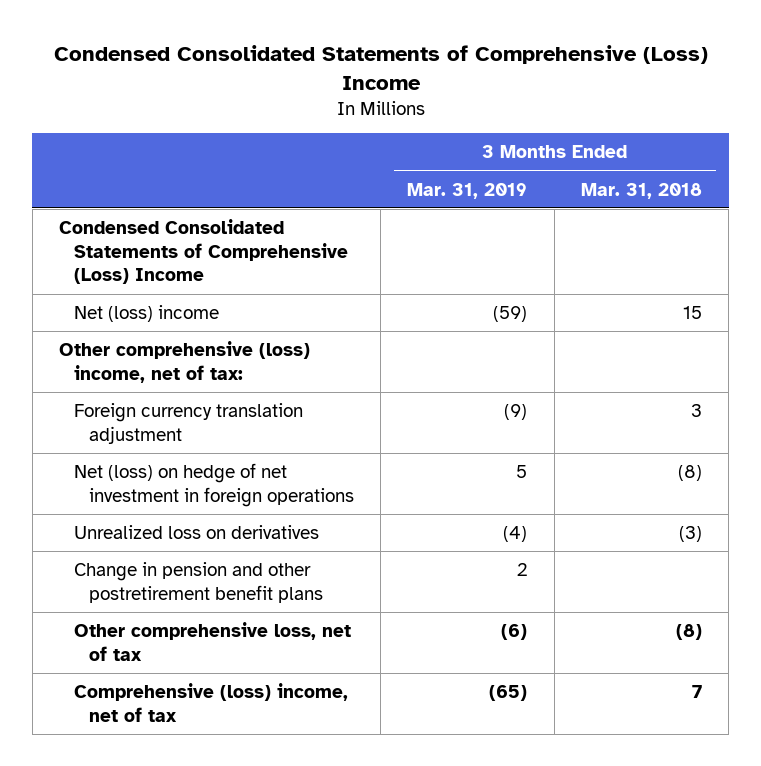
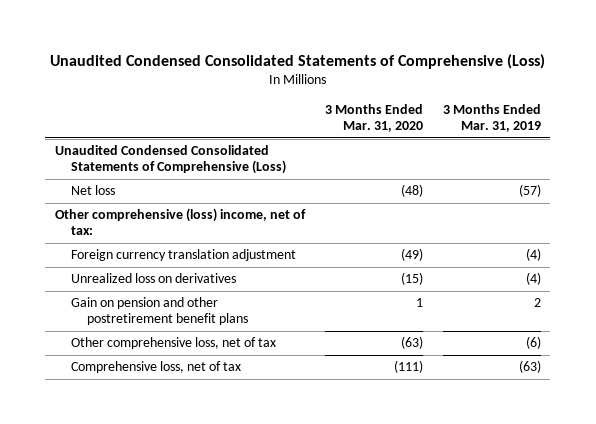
- Condensed Consolidated Statements of Comprehensive (Loss) Income
+ Unaudited Condensed Consolidated Statements of Comprehensive (Loss)
- | 3 Months Ended Mar. 31, 2019 | 3 Months Ended Mar. 31, 2018
+ | 3 Months Ended Mar. 31, 2020 | 3 Months Ended Mar. 31, 2019
- Condensed Consolidated Statements of Comprehensive (Loss) Income
- Net (loss) income | (59) | 15
+ Unaudited Condensed Consolidated Statements of Comprehensive (Loss)
+ Net loss | (48) | (57)
- Foreign currency translation adjustment | (9) | 3
- Net (loss) on hedge of net investment in foreign operations | 5 | (8)
+ Foreign currency translation adjustment | (49) | (4)
- Change in pension and other postretirement benefit plans | 2 |
+ Gain on pension and other postretirement benefit plans | 1 | 2
- Comprehensive (loss) income, net of tax | (65) | 7
+ Comprehensive loss, net of tax | (111) | (63)

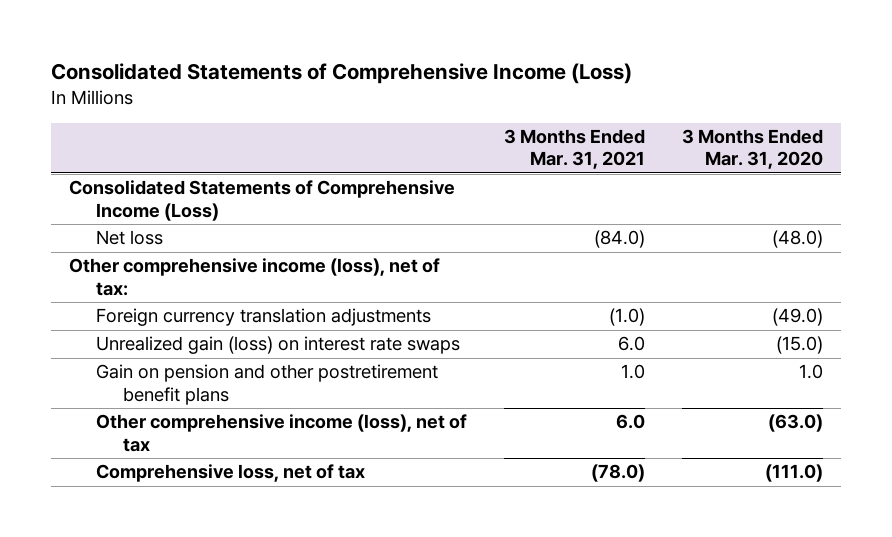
- Unaudited Condensed Consolidated Statements of Comprehensive (Loss)
+ Consolidated Statements of Comprehensive Income (Loss)
- | 3 Months Ended Mar. 31, 2020 | 3 Months Ended Mar. 31, 2019
+ | 3 Months Ended Mar. 31, 2021 | 3 Months Ended Mar. 31, 2020
- Unaudited Condensed Consolidated Statements of Comprehensive (Loss)
- Net loss | (48) | (57)
- Other comprehensive (loss) income, net of tax:
- Foreign currency translation adjustment | (49) | (4)
- Unrealized loss on derivatives | (15) | (4)
- Gain on pension and other postretirement benefit plans | 1 | 2
- Other comprehensive loss, net of tax | (63) | (6)
- Comprehensive loss, net of tax | (111) | (63)
+ Consolidated Statements of Comprehensive Income (Loss)
+ Net loss | (84.0) | (48.0)
+ Other comprehensive income (loss), net of tax:
+ Foreign currency translation adjustments | (1.0) | (49.0)
+ Unrealized gain (loss) on interest rate swaps | 6.0 | (15.0)
+ Gain on pension and other postretirement benefit plans | 1.0 | 1.0
+ Other comprehensive income (loss), net of tax | 6.0 | (63.0)
+ Comprehensive loss, net of tax | (78.0) | (111.0)

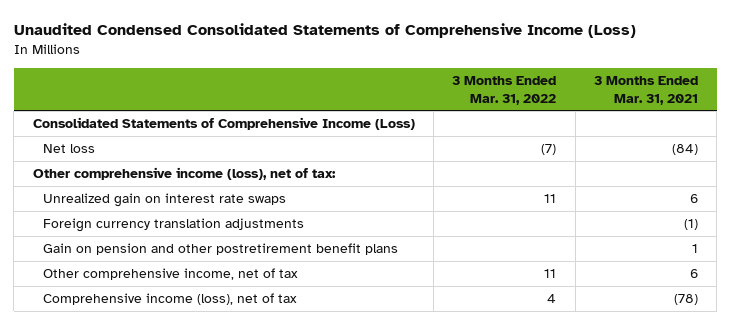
- Consolidated Statements of Comprehensive Income (Loss)
+ Unaudited Condensed Consolidated Statements of Comprehensive Income (Loss)
- | 3 Months Ended Mar. 31, 2021 | 3 Months Ended Mar. 31, 2020
+ | 3 Months Ended Mar. 31, 2022 | 3 Months Ended Mar. 31, 2021
- Net loss | (84.0) | (48.0)
+ Net loss | (7) | (84)
- Foreign currency translation adjustments | (1.0) | (49.0)
- Unrealized gain (loss) on interest rate swaps | 6.0 | (15.0)
- Gain on pension and other postretirement benefit plans | 1.0 | 1.0
- Other comprehensive income (loss), net of tax | 6.0 | (63.0)
- Comprehensive loss, net of tax | (78.0) | (111.0)
+ Unrealized gain on interest rate swaps | 11 | 6
+ Foreign currency translation adjustments | | (1)
+ Gain on pension and other postretirement benefit plans | | 1
+ Other comprehensive income, net of tax | 11 | 6
+ Comprehensive income (loss), net of tax | 4 | (78)

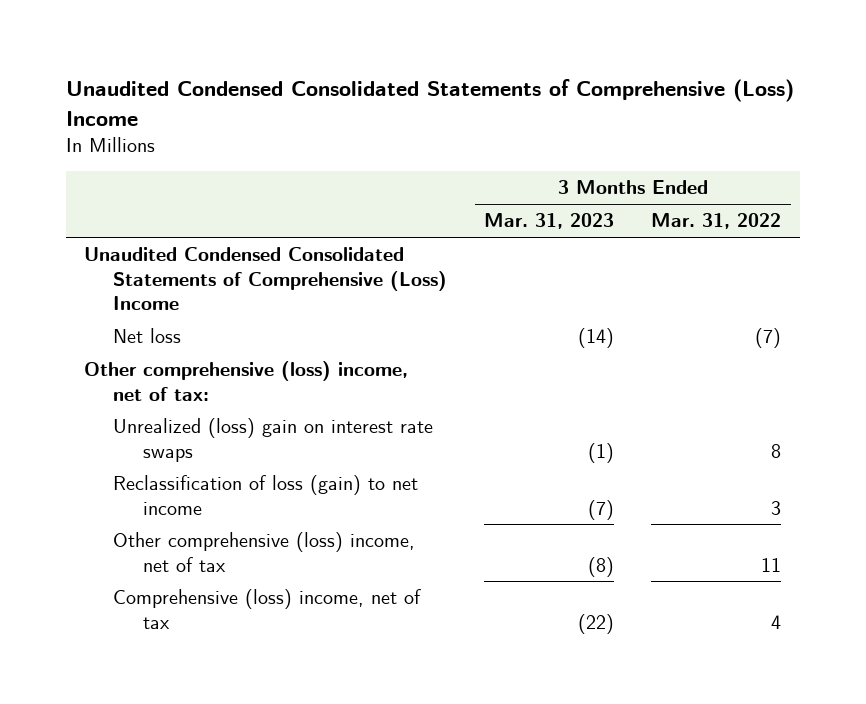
- Unaudited Condensed Consolidated Statements of Comprehensive Income (Loss)
+ Unaudited Condensed Consolidated Statements of Comprehensive (Loss) Income
- | 3 Months Ended Mar. 31, 2022 | 3 Months Ended Mar. 31, 2021
+ | 3 Months Ended Mar. 31, 2023 | 3 Months Ended Mar. 31, 2022
- Consolidated Statements of Comprehensive Income (Loss)
+ Unaudited Condensed Consolidated Statements of Comprehensive (Loss) Income
- Other comprehensive income (loss), net of tax:
- Unrealized gain on interest rate swaps | 11 | 6
- Foreign currency translation adjustments | | (1)
- Gain on pension and other postretirement benefit plans | | 1
- Other comprehensive income, net of tax | 11 | 6
- Comprehensive income (loss), net of tax | 4 | (78)
+ Other comprehensive (loss) income, net of tax:
+ Unrealized (loss) gain on interest rate swaps | (1) | 8
+ Reclassification of loss (gain) to net income | (7) | 3
+ Other comprehensive (loss) income, net of tax | (8) | 11
+ Comprehensive (loss) income, net of tax | (22) | 4

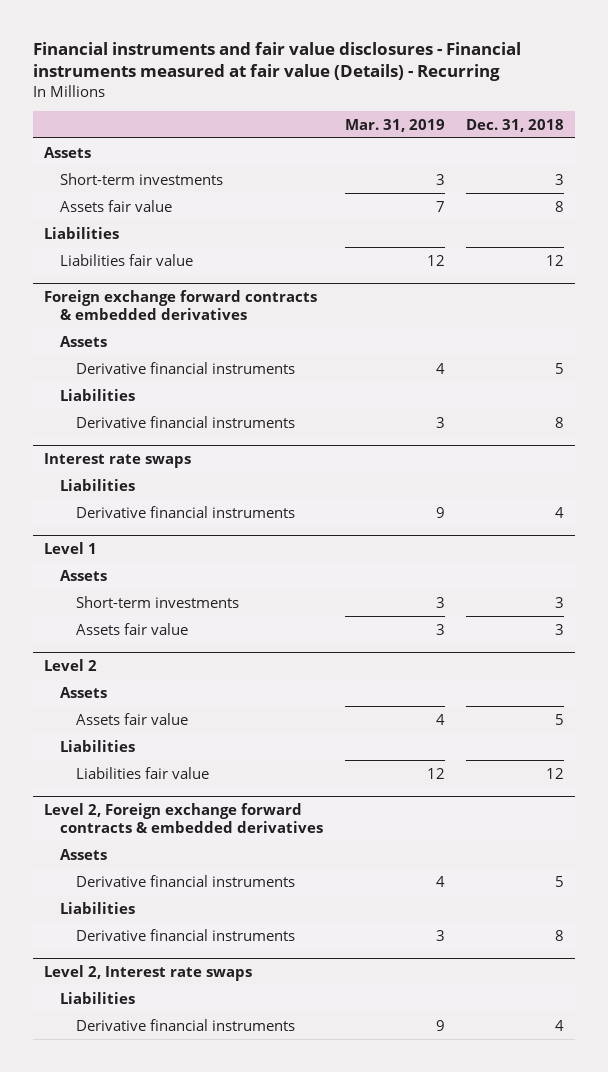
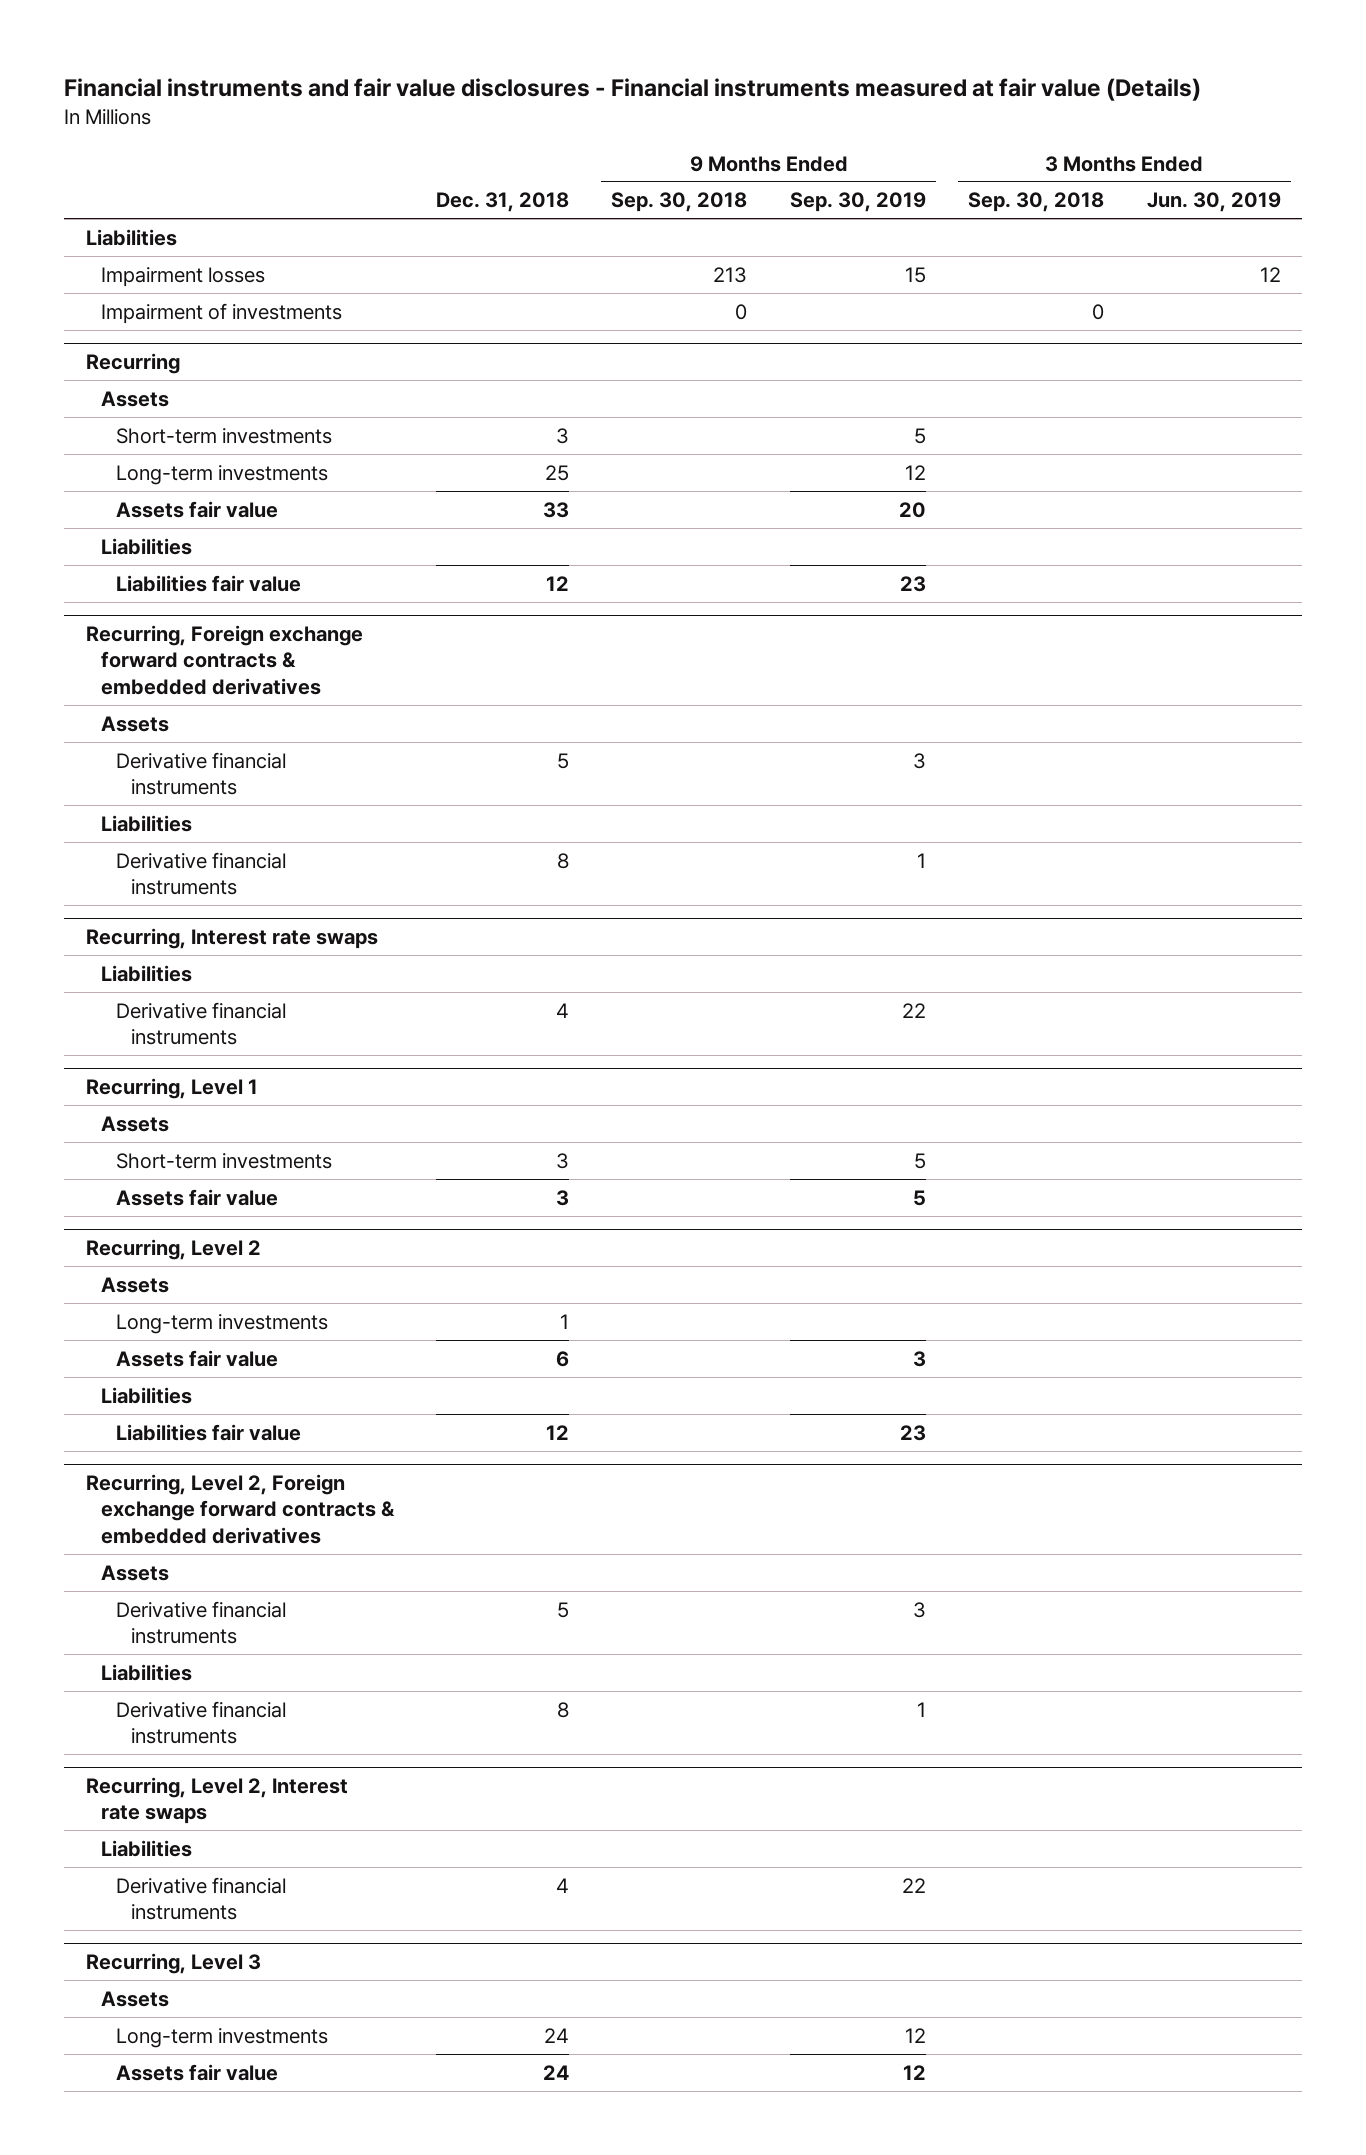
- Financial instruments and fair value disclosures - Financial instruments measured at fair value (Details) - Recurring
+ Financial instruments and fair value disclosures - Financial instruments measured at fair value (Details)
- | Mar. 31, 2019 | Dec. 31, 2018
+ | Dec. 31, 2018 | 9 Months Ended Sep. 30, 2018 | 9 Months Ended Sep. 30, 2019 | 3 Months Ended Sep. 30, 2018 | 3 Months Ended Jun. 30, 2019
+ Liabilities
+ Impairment losses | | 213 | 15 | | 12
+ Impairment of investments | | 0 | | 0 |
+ Recurring
- Assets fair value | 7 | 8
+ Long-term investments | 25 | | 12 | |
+ Assets fair value | 33 | | 20 | |
- Foreign exchange forward contracts & embedded derivatives
+ Recurring, Foreign exchange forward contracts & embedded derivatives
- Interest rate swaps
+ Recurring, Interest rate swaps
- Level 1
+ Recurring, Level 1
- Level 2
+ Recurring, Level 2
- Assets fair value | 4 | 5
+ Long-term investments | 1 | | | |
+ Assets fair value | 6 | | 3 | |
- Level 2, Foreign exchange forward contracts & embedded derivatives
+ Recurring, Level 2, Foreign exchange forward contracts & embedded derivatives
- Level 2, Interest rate swaps
+ Recurring, Level 2, Interest rate swaps
+ Recurring, Level 3
+ Assets
+ Long-term investments | 24 | | 12 | |
+ Assets fair value | 24 | | 12 | |

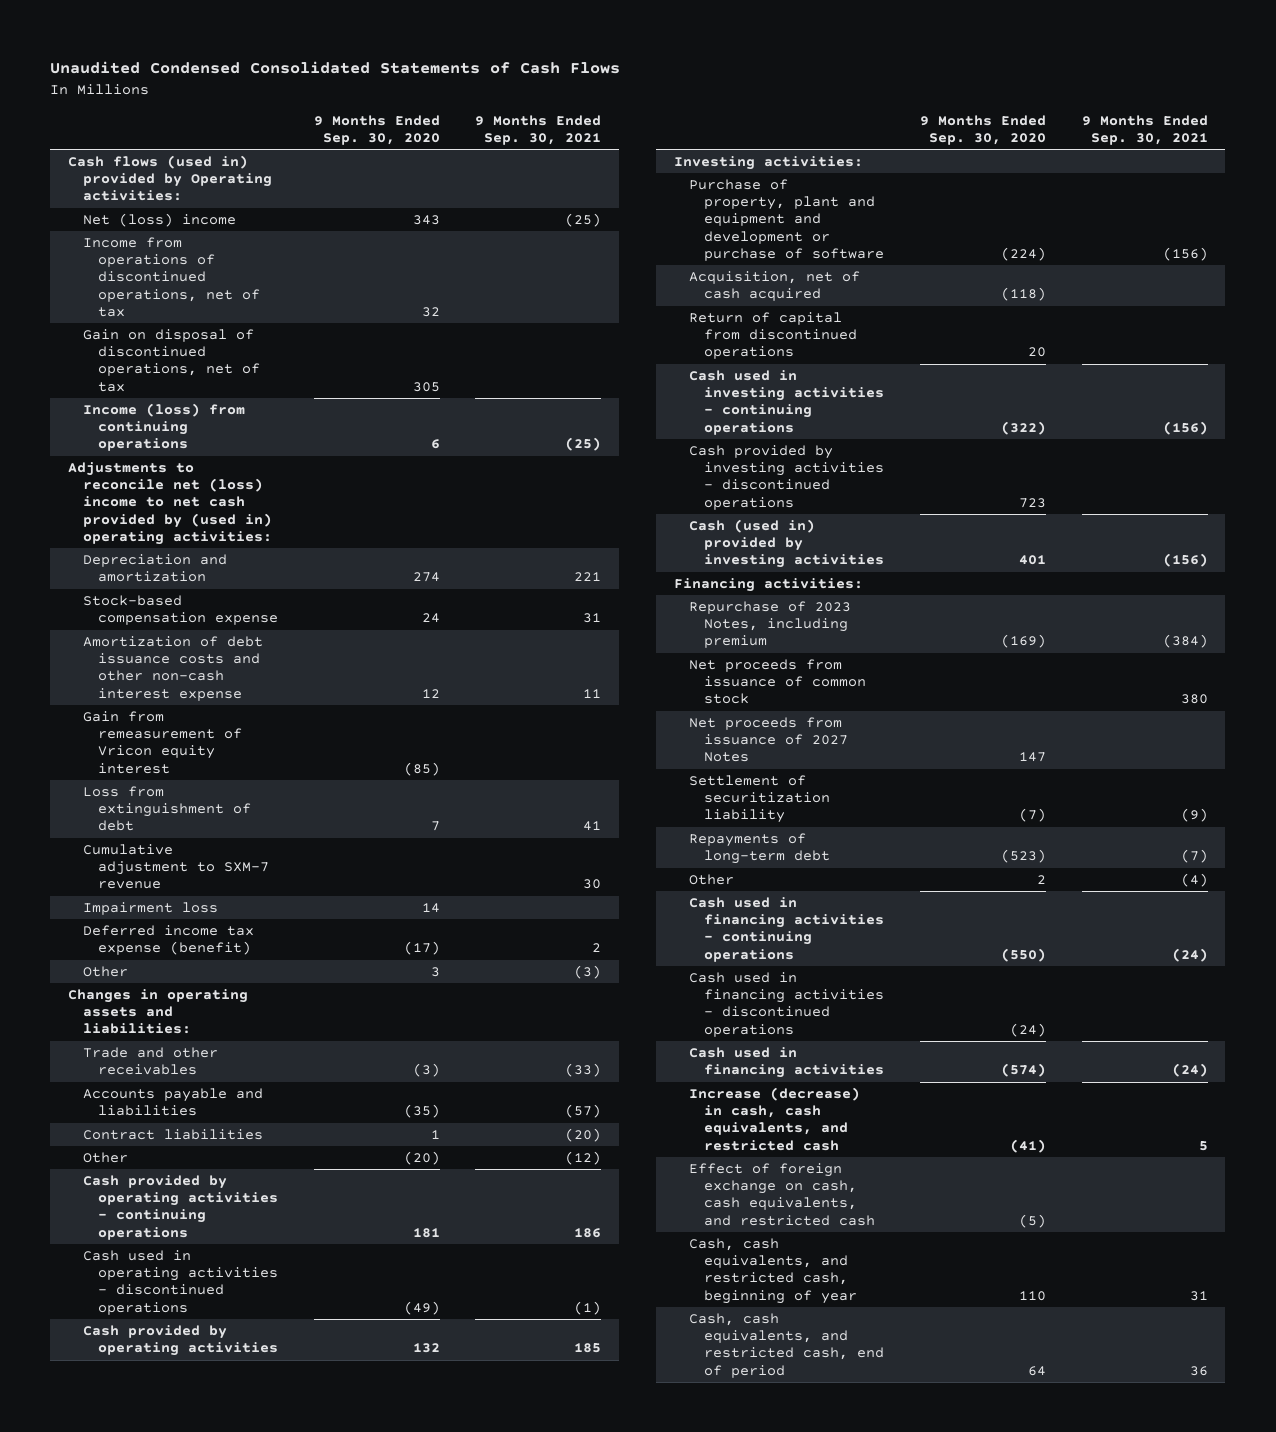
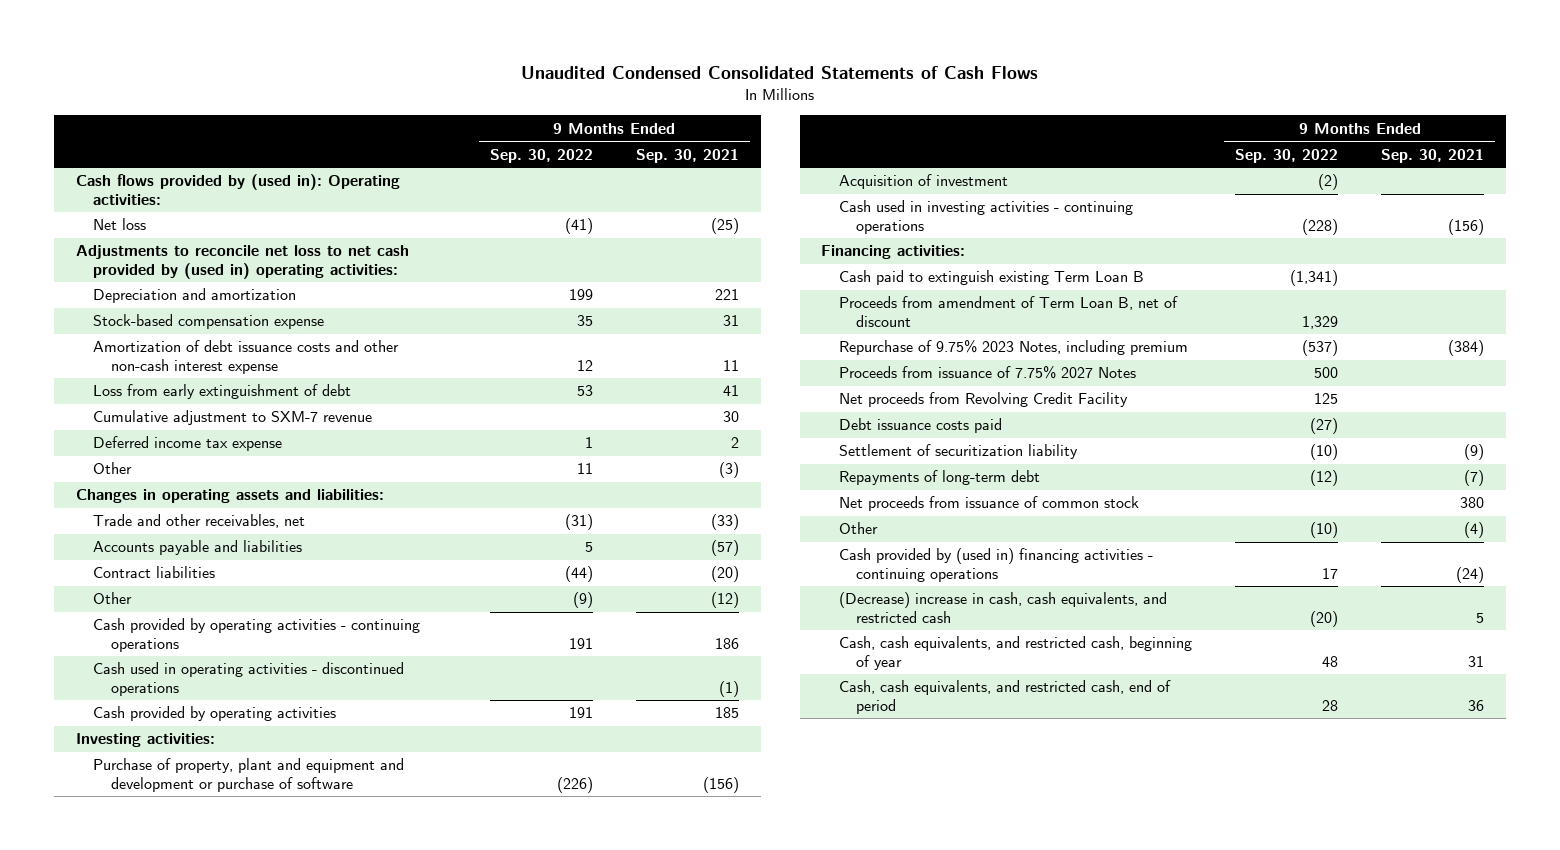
- | 9 Months Ended Sep. 30, 2020 | 9 Months Ended Sep. 30, 2021
+ | 9 Months Ended Sep. 30, 2022 | 9 Months Ended Sep. 30, 2021
- Cash flows (used in) provided by Operating activities:
- Net (loss) income | 343 | (25)
- Income from operations of discontinued operations, net of tax | 32 |
- Gain on disposal of discontinued operations, net of tax | 305 |
- Income (loss) from continuing operations | 6 | (25)
- Adjustments to reconcile net (loss) income to net cash provided by (used in) operating activities:
+ Cash flows provided by (used in): Operating activities:
+ Net loss | (41) | (25)
+ Adjustments to reconcile net loss to net cash provided by (used in) operating activities:
- Gain from remeasurement of Vricon equity interest | (85) |
- Loss from extinguishment of debt | 7 | 41
+ Loss from early extinguishment of debt | 53 | 41
- Impairment loss | 14 |
- Deferred income tax expense (benefit) | (17) | 2
+ Deferred income tax expense | 1 | 2
- Trade and other receivables | (3) | (33)
+ Trade and other receivables, net | (31) | (33)
- Acquisition, net of cash acquired | (118) |
- Return of capital from discontinued operations | 20 |
+ Acquisition of investment | (2) |
- Cash provided by investing activities - discontinued operations | 723 |
- Cash (used in) provided by investing activities | 401 | (156)
- Repurchase of 2023 Notes, including premium | (169) | (384)
- Net proceeds from issuance of 2027 Notes | 147 |
+ Cash paid to extinguish existing Term Loan B | (1,341) |
+ Proceeds from amendment of Term Loan B, net of discount | 1,329 |
+ Repurchase of 9.75% 2023 Notes, including premium | (537) | (384)
+ Proceeds from issuance of 7.75% 2027 Notes | 500 |
+ Net proceeds from Revolving Credit Facility | 125 |
+ Debt issuance costs paid | (27) |
moved down: Net proceeds from issuance of common stock | | 380
- Cash used in financing activities - continuing operations | (550) | (24)
- Cash used in financing activities - discontinued operations | (24) |
- Cash used in financing activities | (574) | (24)
- Increase (decrease) in cash, cash equivalents, and restricted cash | (41) | 5
- Effect of foreign exchange on cash, cash equivalents, and restricted cash | (5) |
+ Cash provided by (used in) financing activities - continuing operations | 17 | (24)
+ (Decrease) increase in cash, cash equivalents, and restricted cash | (20) | 5

